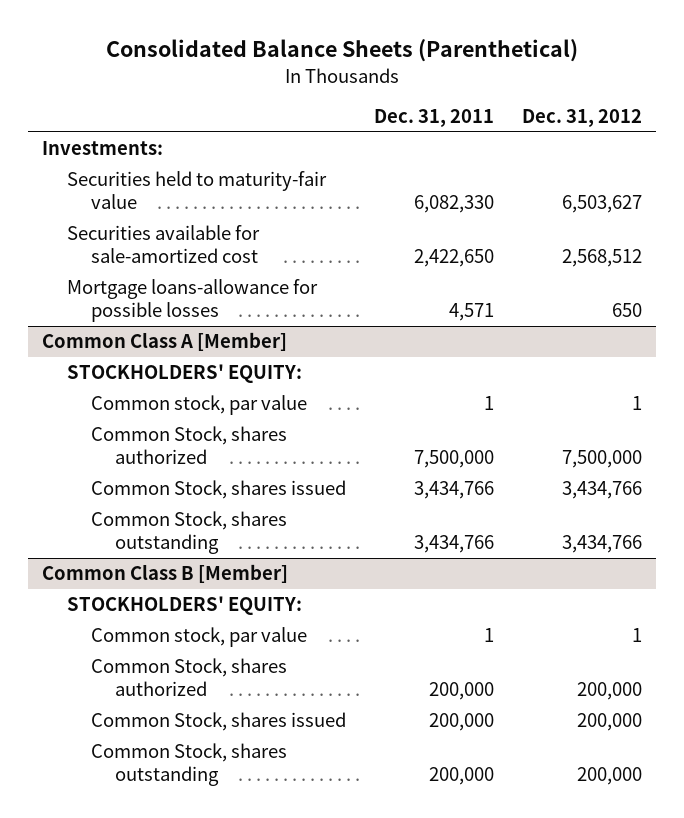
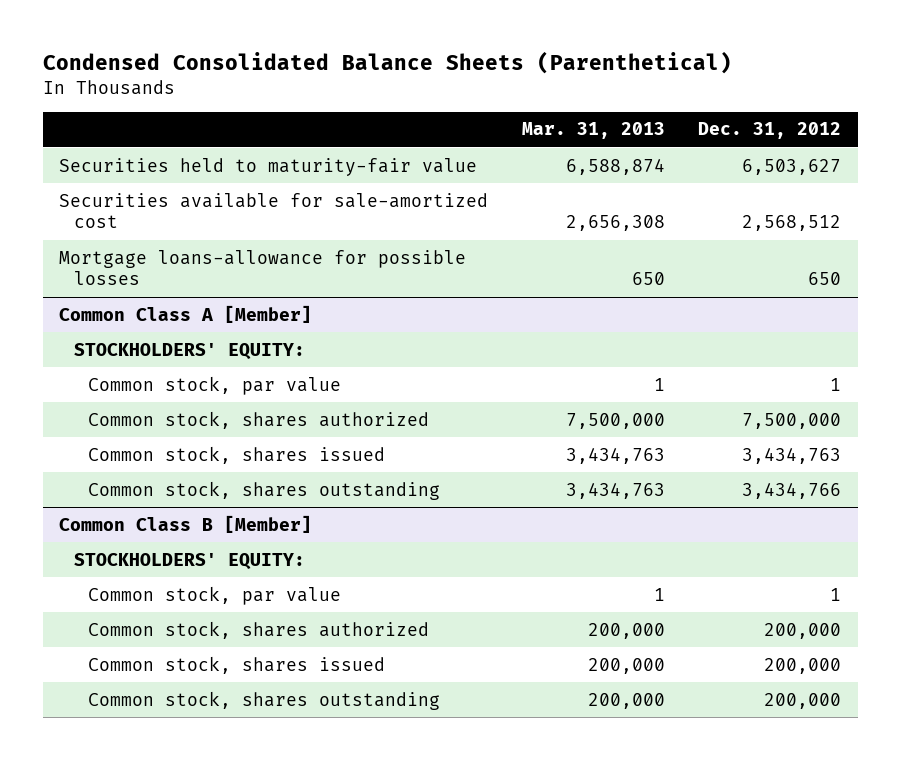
- Consolidated Balance Sheets (Parenthetical)
+ Condensed Consolidated Balance Sheets (Parenthetical)
- | Dec. 31, 2011 | Dec. 31, 2012
+ | Mar. 31, 2013 | Dec. 31, 2012
- Investments:
@ Common Class A [Member]
- Common Stock, shares authorized | 7,500,000 | 7,500,000
- Common Stock, shares issued | 3,434,766 | 3,434,766
- Common Stock, shares outstanding | 3,434,766 | 3,434,766
+ Common stock, shares authorized | 7,500,000 | 7,500,000
+ Common stock, shares issued | 3,434,763 | 3,434,763
+ Common stock, shares outstanding | 3,434,763 | 3,434,766
@ Common Class B [Member]
- Common Stock, shares authorized | 200,000 | 200,000
- Common Stock, shares issued | 200,000 | 200,000
- Common Stock, shares outstanding | 200,000 | 200,000
+ Common stock, shares authorized | 200,000 | 200,000
+ Common stock, shares issued | 200,000 | 200,000
+ Common stock, shares outstanding | 200,000 | 200,000

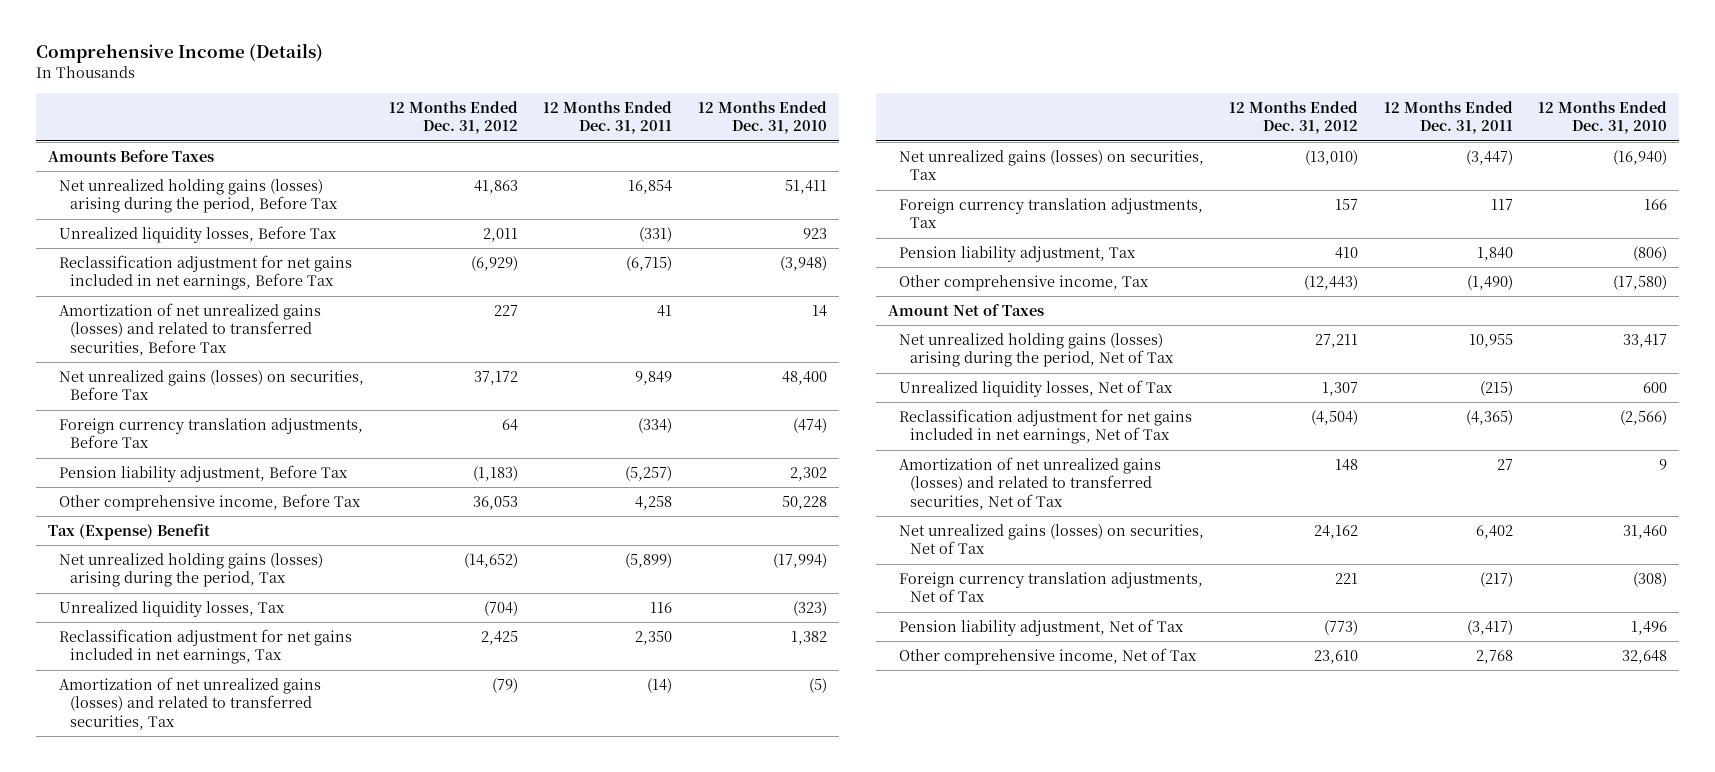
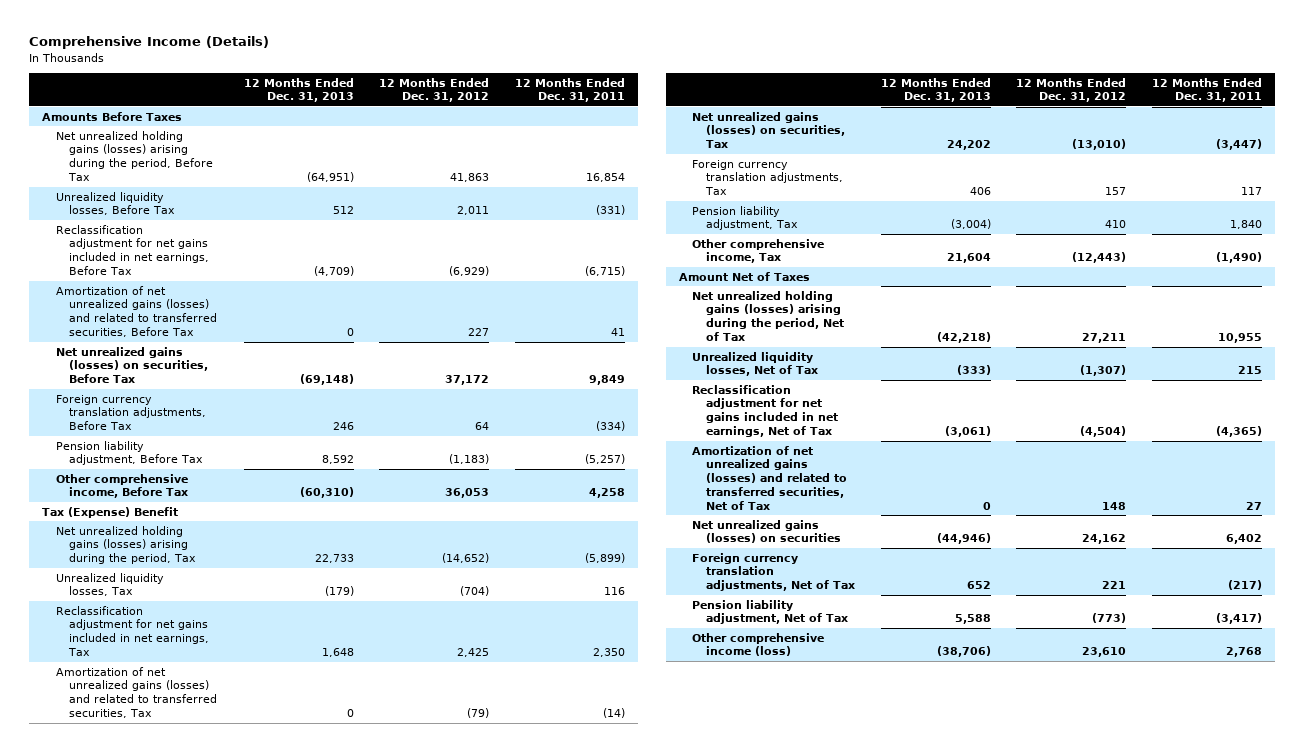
- | 12 Months Ended Dec. 31, 2012 | 12 Months Ended Dec. 31, 2011 | 12 Months Ended Dec. 31, 2010
+ | 12 Months Ended Dec. 31, 2013 | 12 Months Ended Dec. 31, 2012 | 12 Months Ended Dec. 31, 2011
- Unrealized liquidity losses, Net of Tax | 1,307 | (215) | 600
+ Unrealized liquidity losses, Net of Tax | (333) | (1,307) | 215
- Net unrealized gains (losses) on securities, Net of Tax | 24,162 | 6,402 | 31,460
+ Net unrealized gains (losses) on securities | (44,946) | 24,162 | 6,402
- Other comprehensive income, Net of Tax | 23,610 | 2,768 | 32,648
+ Other comprehensive income (loss) | (38,706) | 23,610 | 2,768

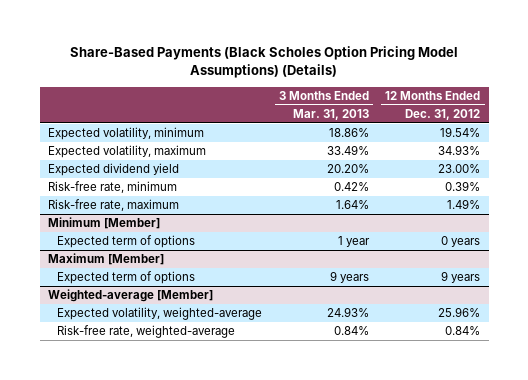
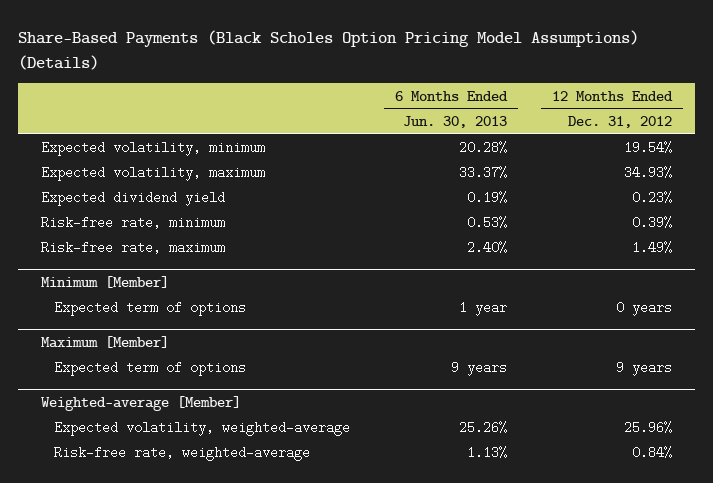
- | 3 Months Ended Mar. 31, 2013 | 12 Months Ended Dec. 31, 2012
+ | 6 Months Ended Jun. 30, 2013 | 12 Months Ended Dec. 31, 2012
- Expected dividend yield | 20.20% | 23.00%
+ Expected dividend yield | 0.19% | 0.23%

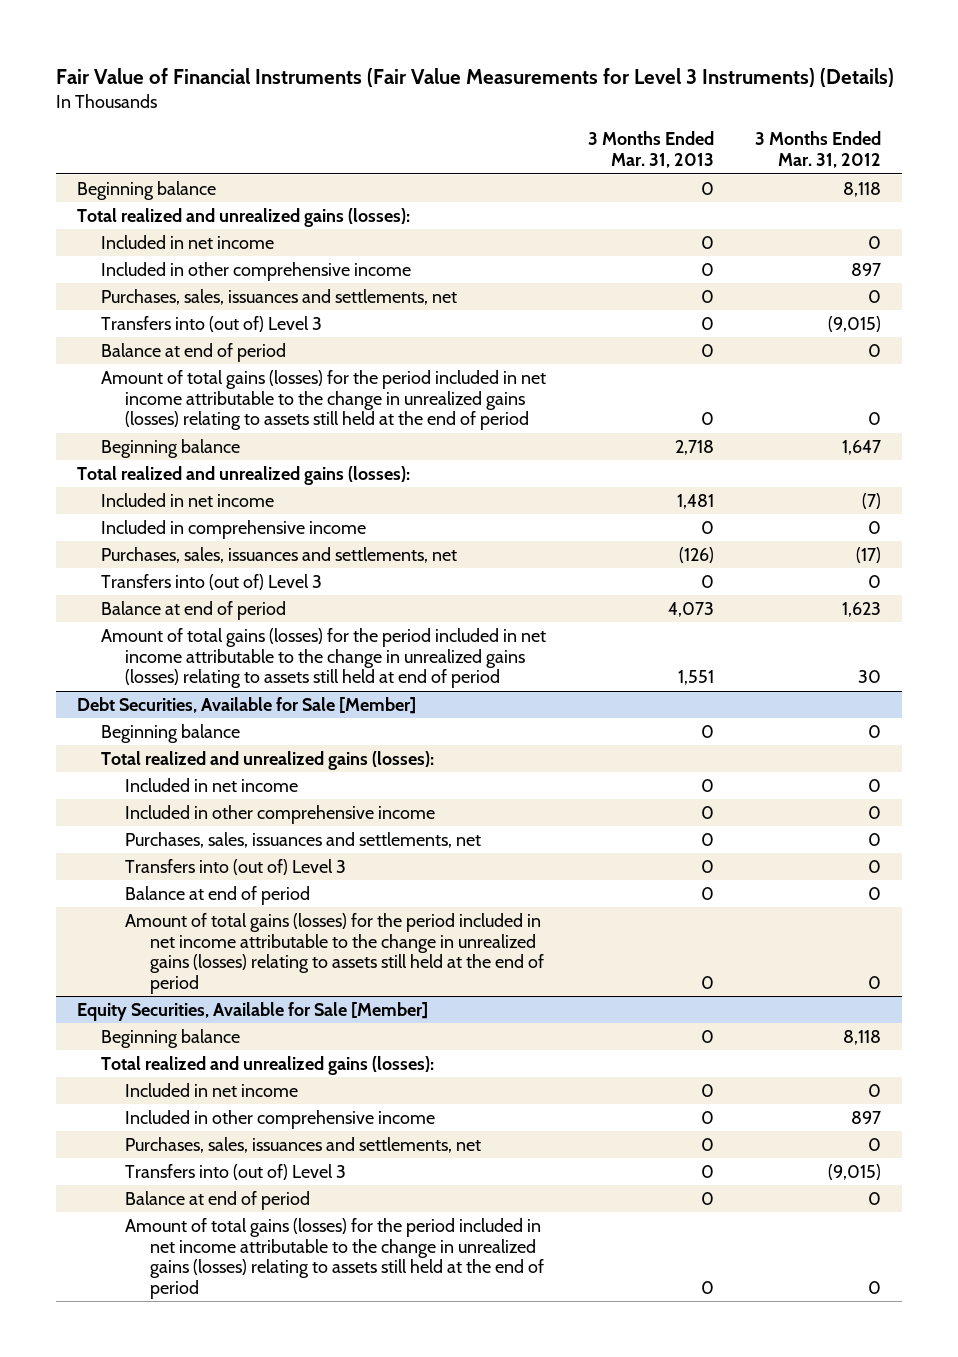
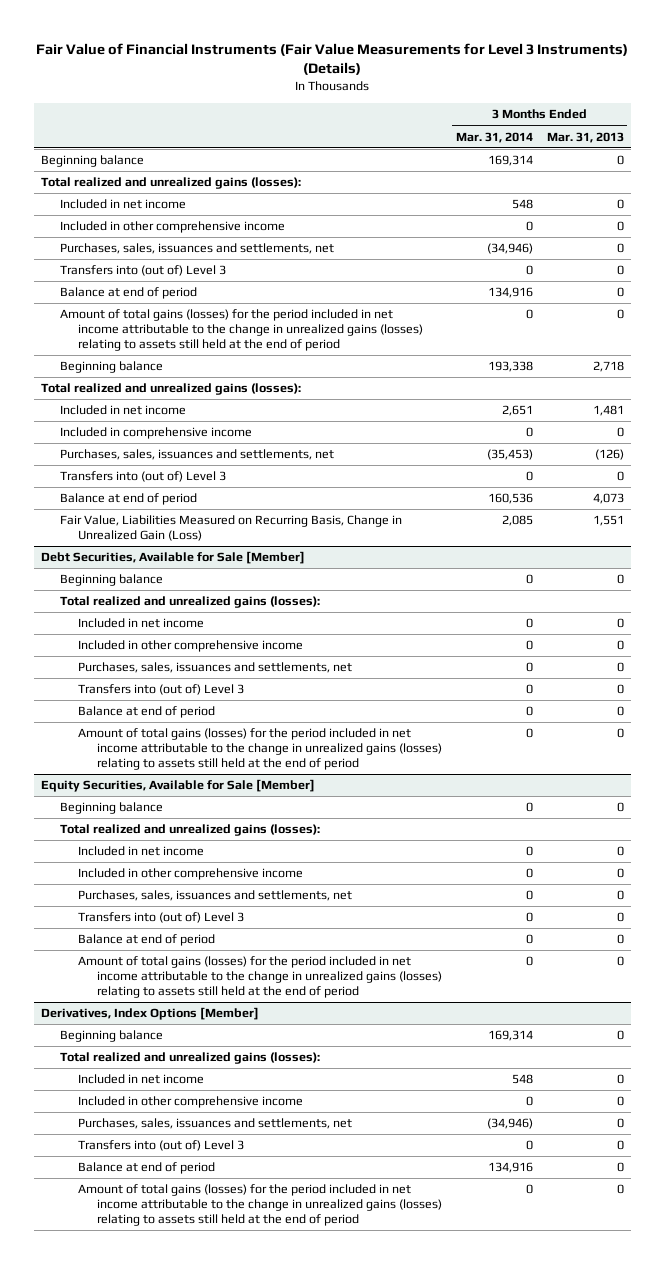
- | 3 Months Ended Mar. 31, 2013 | 3 Months Ended Mar. 31, 2012
+ | 3 Months Ended Mar. 31, 2014 | 3 Months Ended Mar. 31, 2013
- Amount of total gains (losses) for the period included in net income attributable to the change in unrealized gains (losses) relating to assets still held at end of period | 1,551 | 30
+ Fair Value, Liabilities Measured on Recurring Basis, Change in Unrealized Gain (Loss) | 2,085 | 1,551
+ Derivatives, Index Options [Member]
+ Beginning balance | 169,314 | 0
+ Total realized and unrealized gains (losses):
+ Included in net income | 548 | 0
+ Included in other comprehensive income | 0 | 0
+ Purchases, sales, issuances and settlements, net | (34,946) | 0
+ Transfers into (out of) Level 3 | 0 | 0
+ Balance at end of period | 134,916 | 0
+ Amount of total gains (losses) for the period included in net income attributable to the change in unrealized gains (losses) relating to assets still held at the end of period | 0 | 0

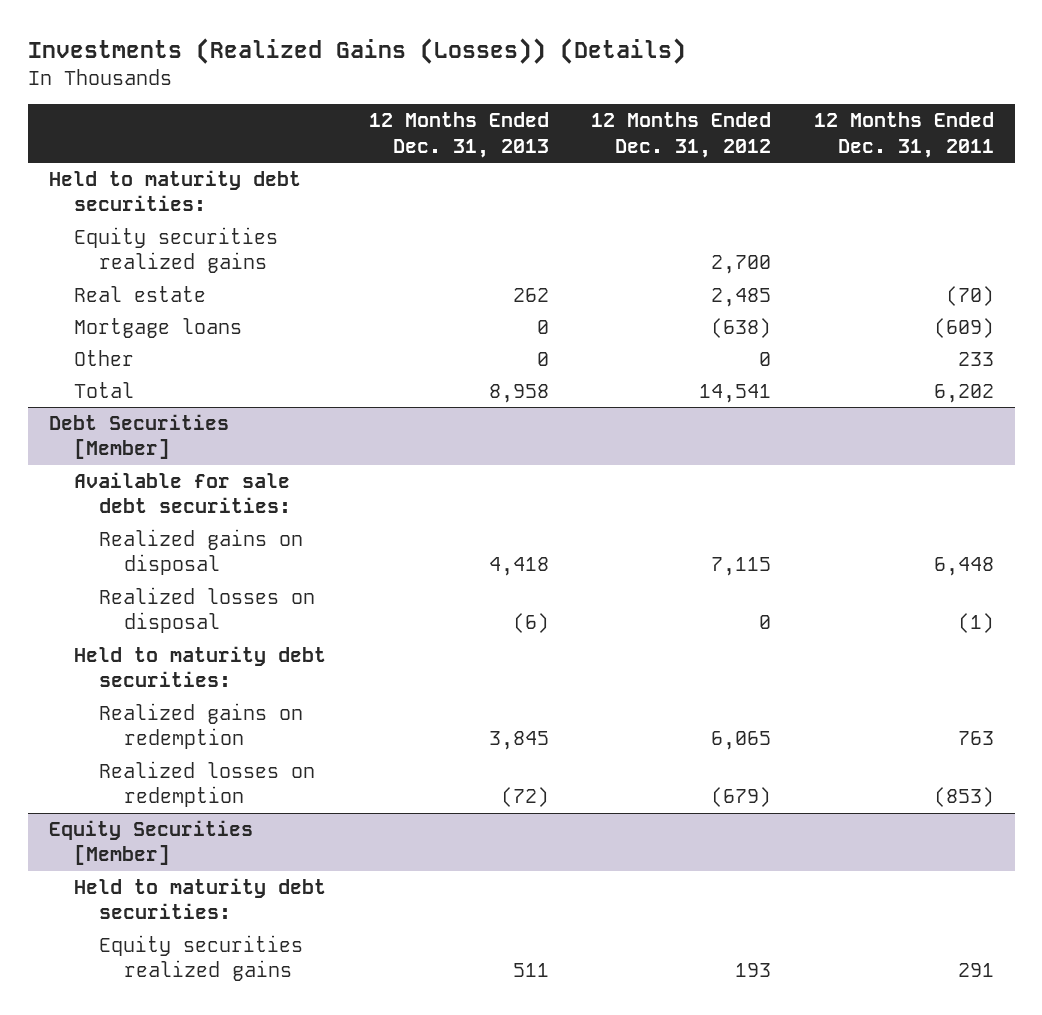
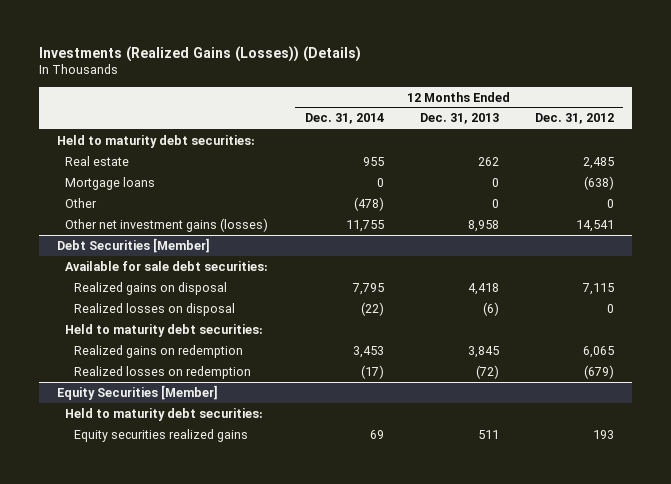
- | 12 Months Ended Dec. 31, 2013 | 12 Months Ended Dec. 31, 2012 | 12 Months Ended Dec. 31, 2011
+ | 12 Months Ended Dec. 31, 2014 | 12 Months Ended Dec. 31, 2013 | 12 Months Ended Dec. 31, 2012
- Equity securities realized gains | | 2,700 |
- Total | 8,958 | 14,541 | 6,202
+ Other net investment gains (losses) | 11,755 | 8,958 | 14,541

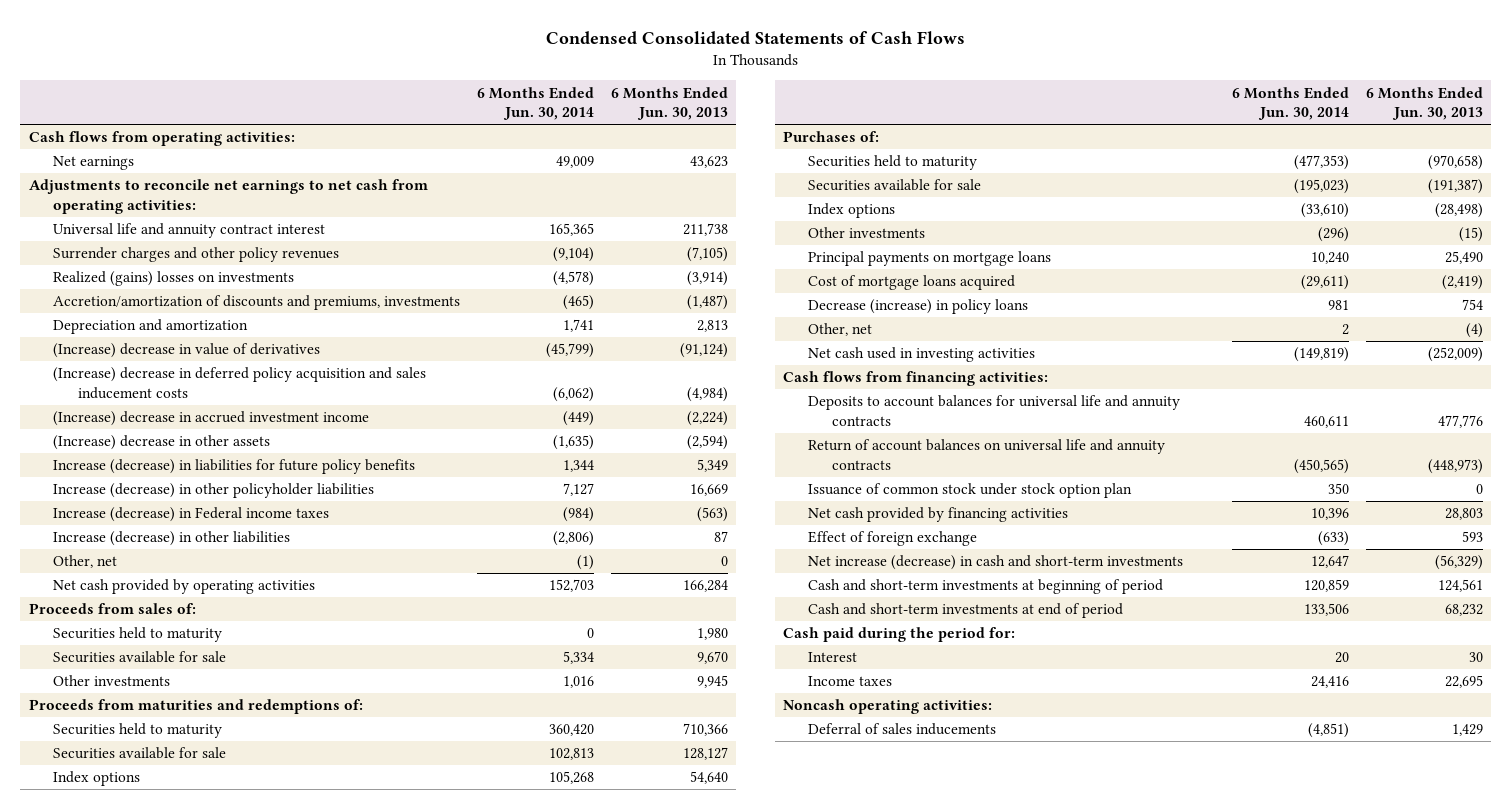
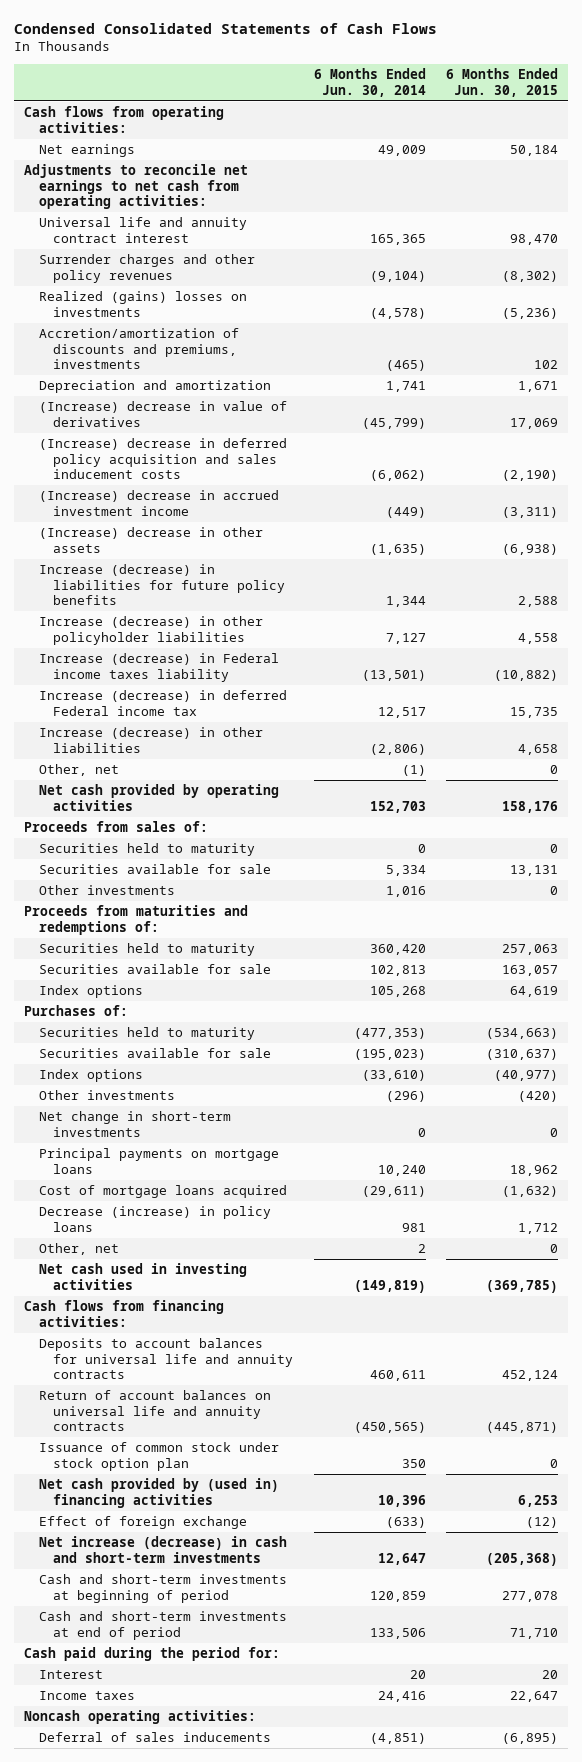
- | 6 Months Ended Jun. 30, 2014 | 6 Months Ended Jun. 30, 2013
+ | 6 Months Ended Jun. 30, 2014 | 6 Months Ended Jun. 30, 2015
- Increase (decrease) in Federal income taxes | (984) | (563)
+ Increase (decrease) in Federal income taxes liability | (13,501) | (10,882)
+ Increase (decrease) in deferred Federal income tax | 12,517 | 15,735
+ Net change in short-term investments | 0 | 0
- Net cash provided by financing activities | 10,396 | 28,803
+ Net cash provided by (used in) financing activities | 10,396 | 6,253

